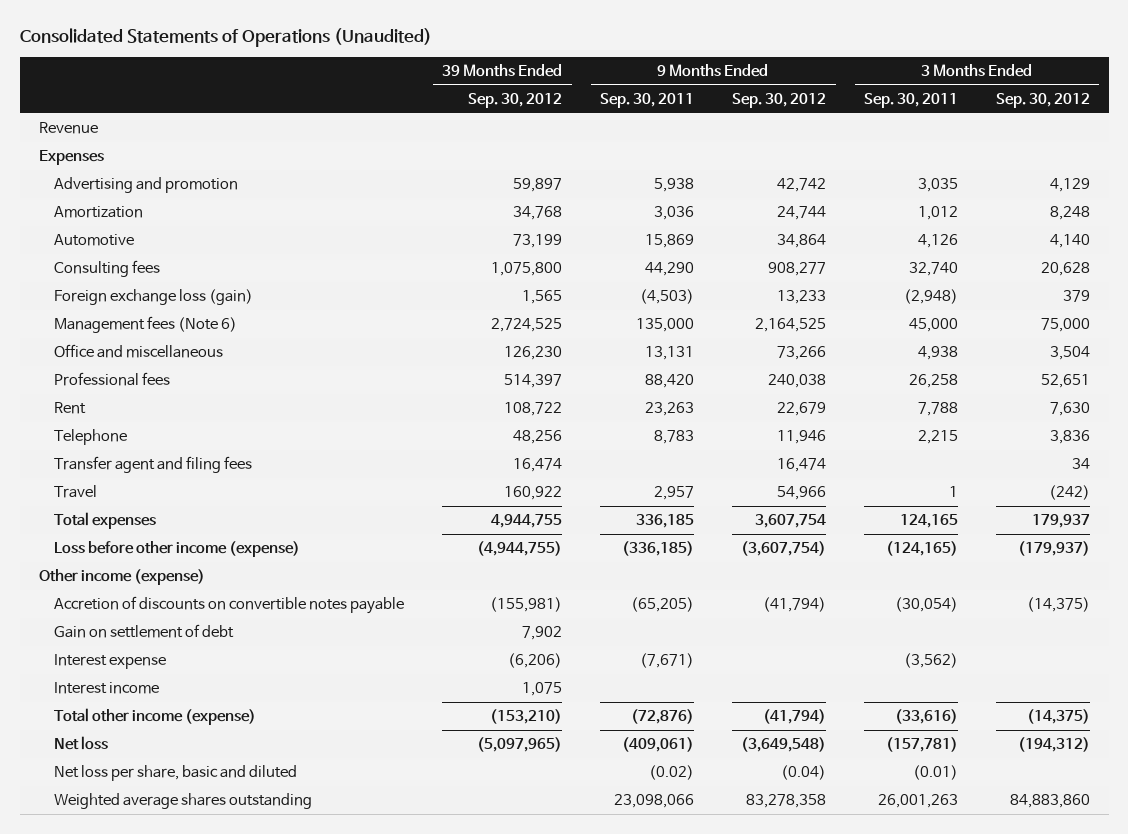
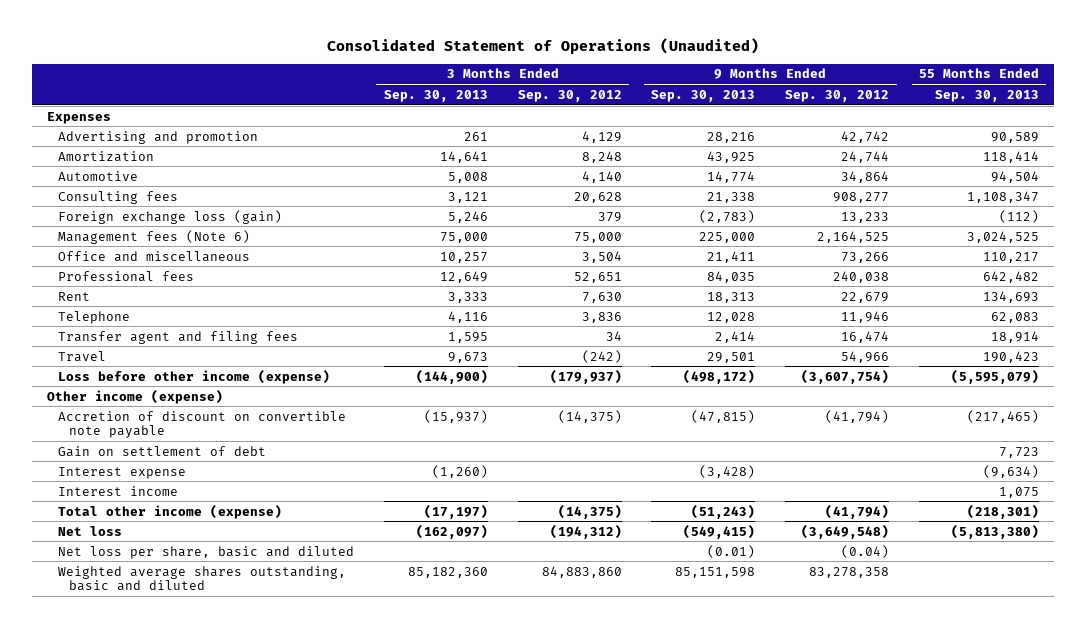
- Consolidated Statements of Operations (Unaudited)
+ Consolidated Statement of Operations (Unaudited)
- | 39 Months Ended Sep. 30, 2012 | 9 Months Ended Sep. 30, 2011 | 9 Months Ended Sep. 30, 2012 | 3 Months Ended Sep. 30, 2011 | 3 Months Ended Sep. 30, 2012
+ | 3 Months Ended Sep. 30, 2013 | 3 Months Ended Sep. 30, 2012 | 9 Months Ended Sep. 30, 2013 | 9 Months Ended Sep. 30, 2012 | 55 Months Ended Sep. 30, 2013
- Revenue
- Total expenses | 4,944,755 | 336,185 | 3,607,754 | 124,165 | 179,937
- Accretion of discounts on convertible notes payable | (155,981) | (65,205) | (41,794) | (30,054) | (14,375)
+ Accretion of discount on convertible note payable | (15,937) | (14,375) | (47,815) | (41,794) | (217,465)
- Weighted average shares outstanding | | 23,098,066 | 83,278,358 | 26,001,263 | 84,883,860
+ Weighted average shares outstanding, basic and diluted | 85,182,360 | 84,883,860 | 85,151,598 | 83,278,358 |

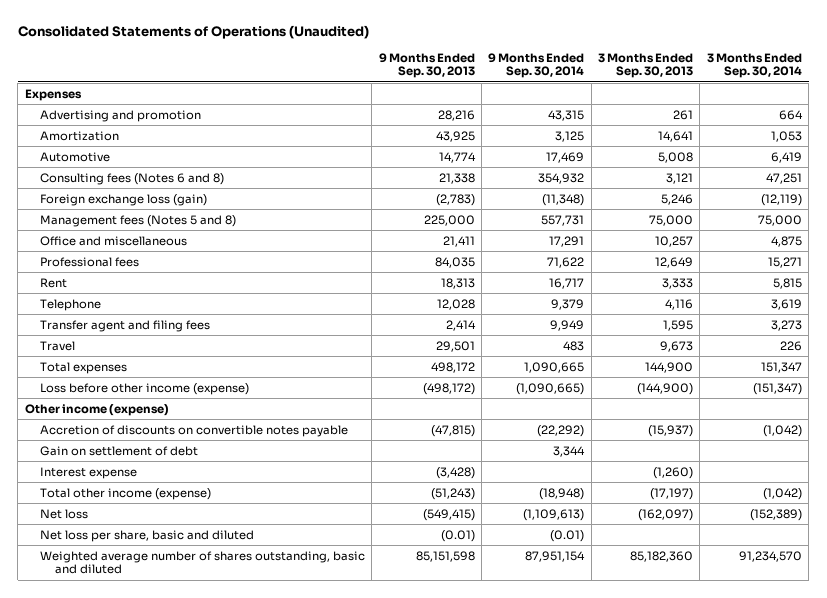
- Consolidated Statement of Operations (Unaudited)
+ Consolidated Statements of Operations (Unaudited)
- | 3 Months Ended Sep. 30, 2013 | 3 Months Ended Sep. 30, 2012 | 9 Months Ended Sep. 30, 2013 | 9 Months Ended Sep. 30, 2012 | 55 Months Ended Sep. 30, 2013
+ | 9 Months Ended Sep. 30, 2013 | 9 Months Ended Sep. 30, 2014 | 3 Months Ended Sep. 30, 2013 | 3 Months Ended Sep. 30, 2014
- Consulting fees | 3,121 | 20,628 | 21,338 | 908,277 | 1,108,347
+ Consulting fees (Notes 6 and 8) | 21,338 | 354,932 | 3,121 | 47,251
- Management fees (Note 6) | 75,000 | 75,000 | 225,000 | 2,164,525 | 3,024,525
+ Management fees (Notes 5 and 8) | 225,000 | 557,731 | 75,000 | 75,000
+ Total expenses | 498,172 | 1,090,665 | 144,900 | 151,347
- Accretion of discount on convertible note payable | (15,937) | (14,375) | (47,815) | (41,794) | (217,465)
+ Accretion of discounts on convertible notes payable | (47,815) | (22,292) | (15,937) | (1,042)
- Interest income | | | | | 1,075
- Weighted average shares outstanding, basic and diluted | 85,182,360 | 84,883,860 | 85,151,598 | 83,278,358 |
+ Weighted average number of shares outstanding, basic and diluted | 85,151,598 | 87,951,154 | 85,182,360 | 91,234,570

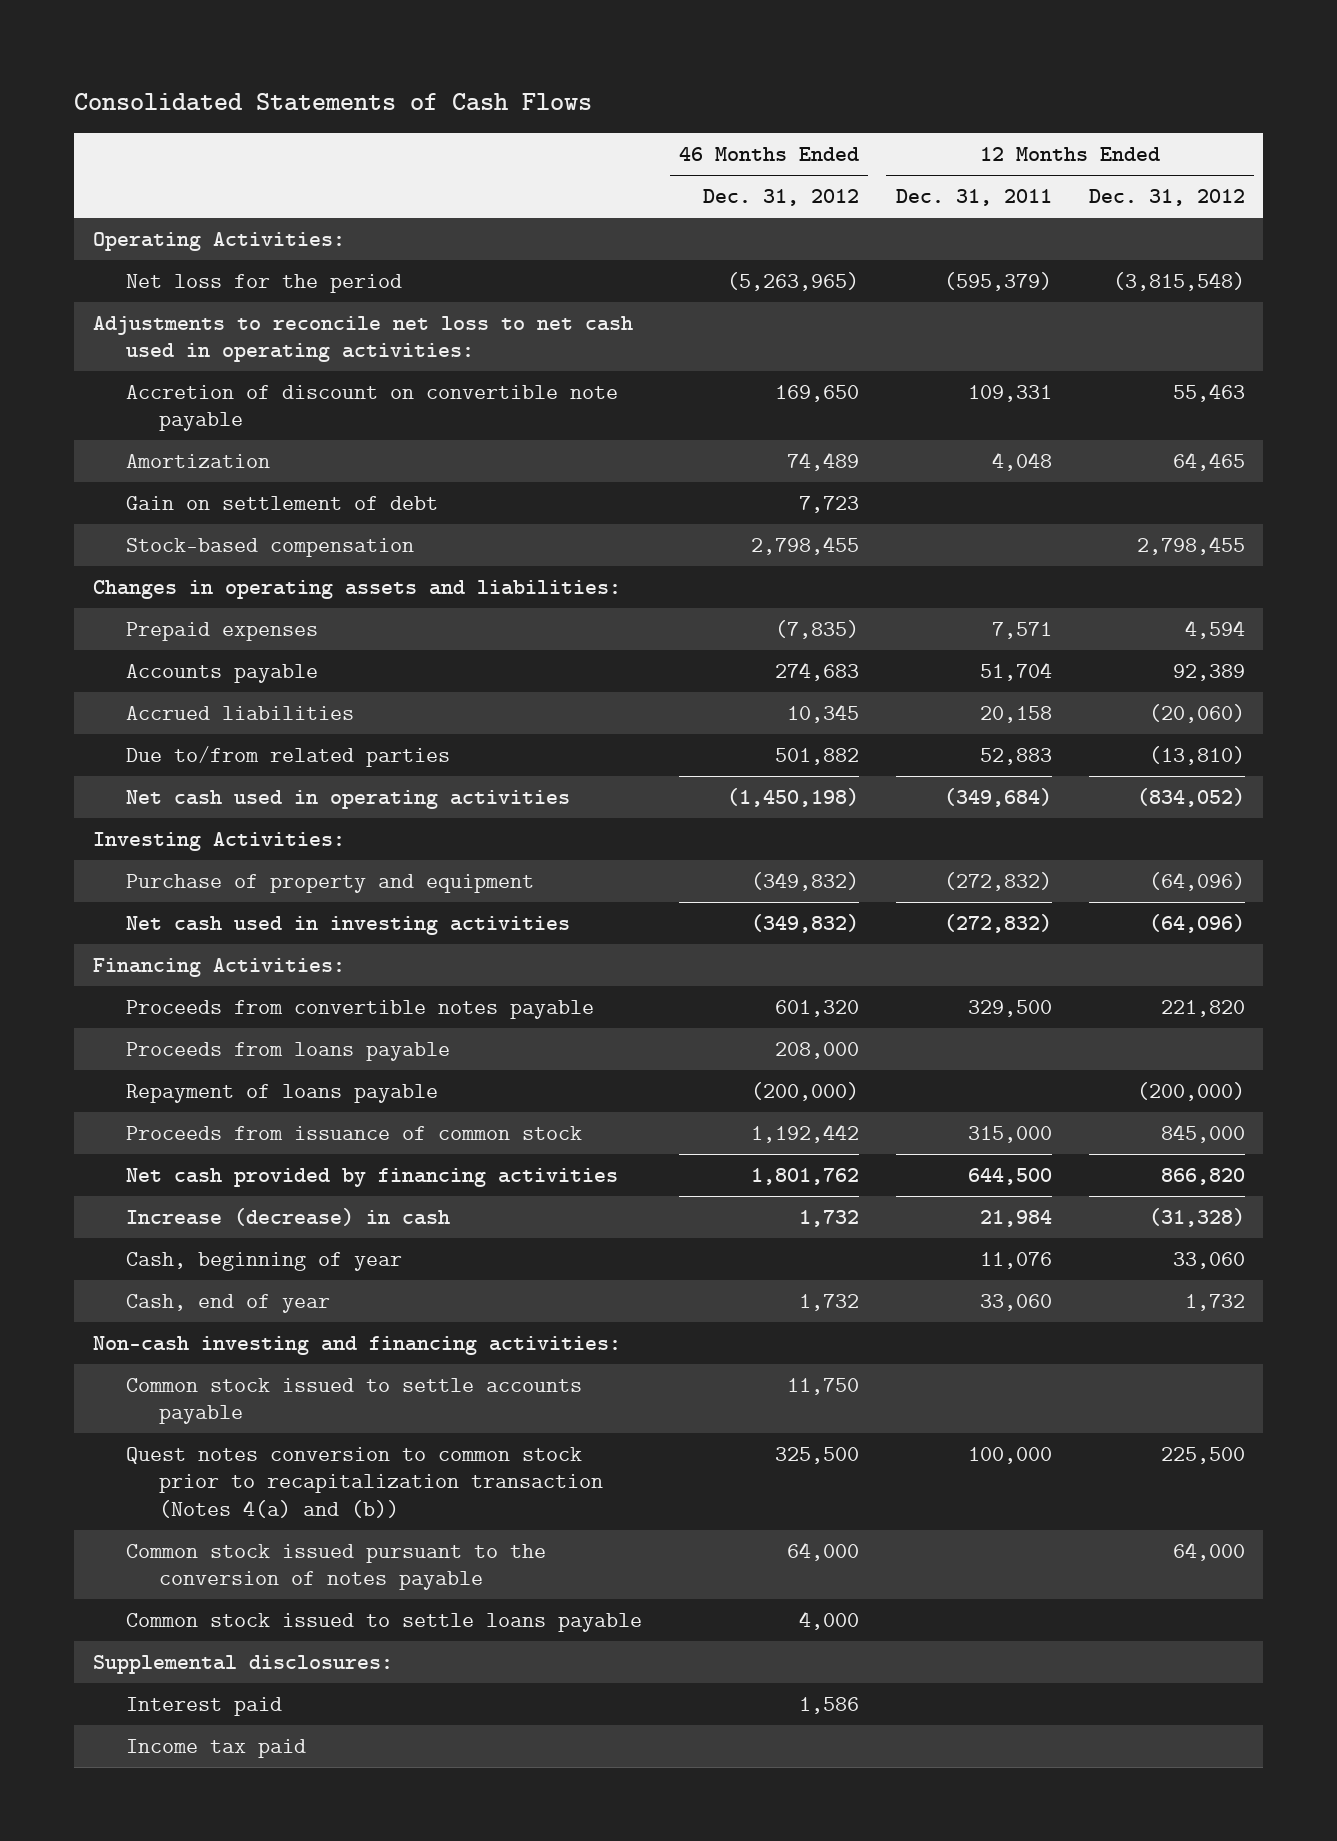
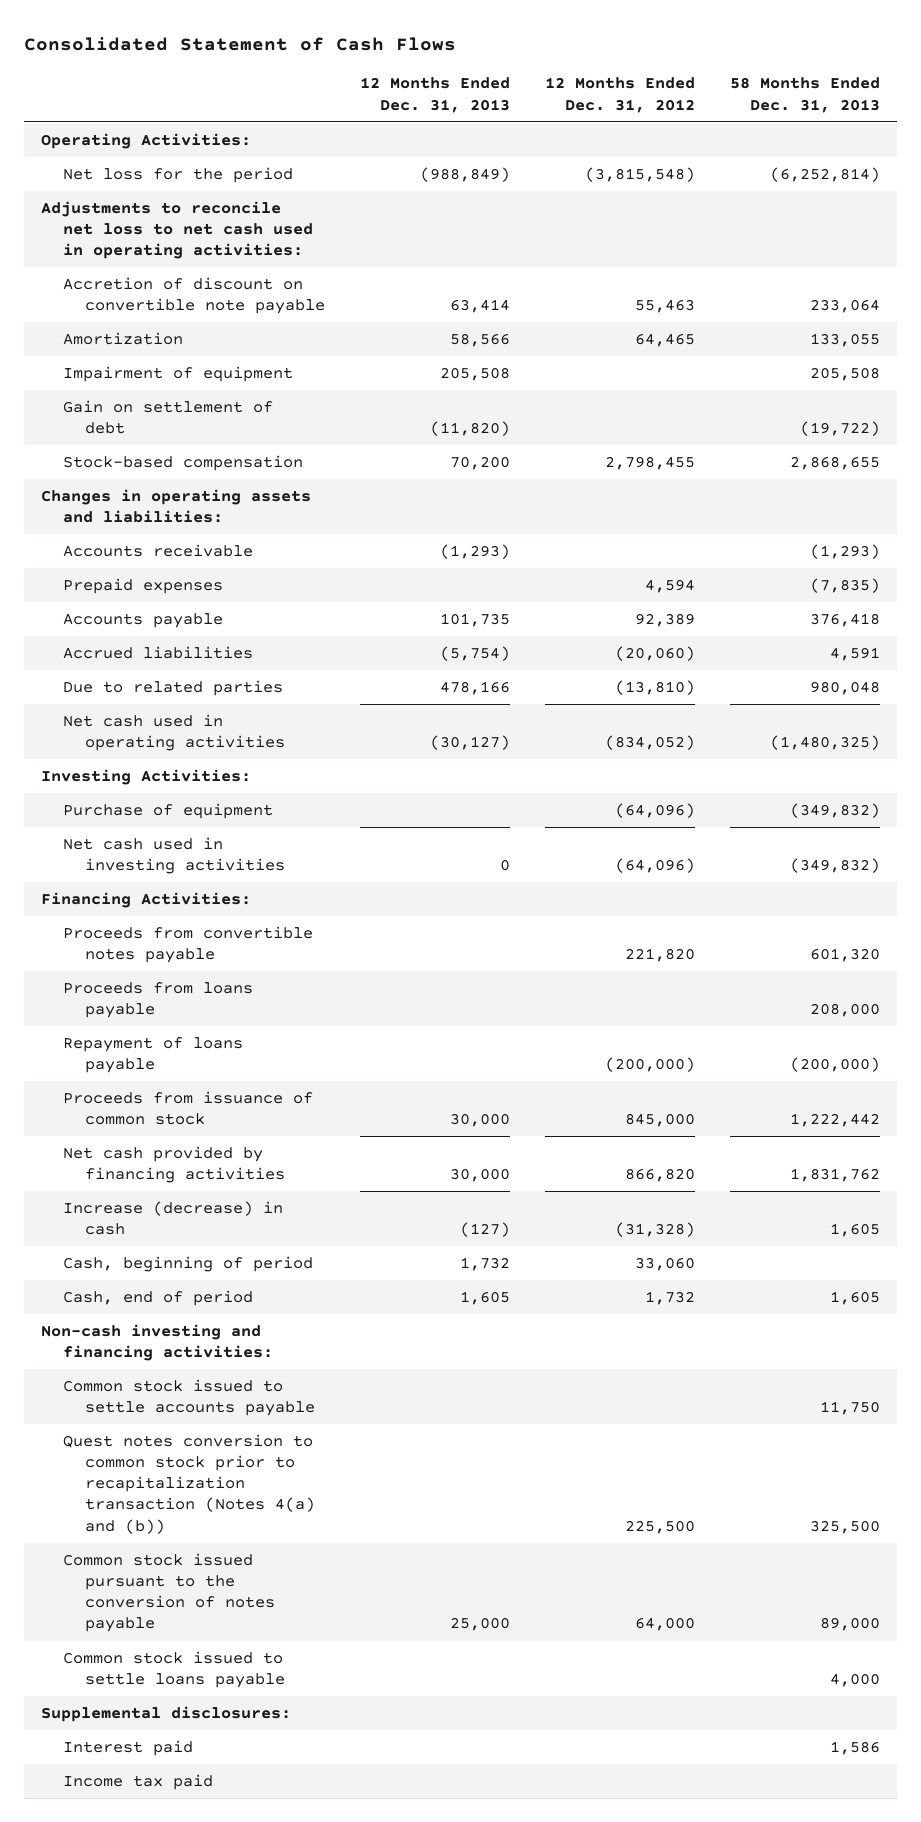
- Consolidated Statements of Cash Flows
+ Consolidated Statement of Cash Flows
- | 46 Months Ended Dec. 31, 2012 | 12 Months Ended Dec. 31, 2011 | 12 Months Ended Dec. 31, 2012
+ | 12 Months Ended Dec. 31, 2013 | 12 Months Ended Dec. 31, 2012 | 58 Months Ended Dec. 31, 2013
+ Impairment of equipment | 205,508 | | 205,508
+ Accounts receivable | (1,293) | | (1,293)
- Due to/from related parties | 501,882 | 52,883 | (13,810)
+ Due to related parties | 478,166 | (13,810) | 980,048
- Purchase of property and equipment | (349,832) | (272,832) | (64,096)
+ Purchase of equipment | | (64,096) | (349,832)
- Cash, beginning of year | | 11,076 | 33,060
- Cash, end of year | 1,732 | 33,060 | 1,732
+ Cash, beginning of period | 1,732 | 33,060 |
+ Cash, end of period | 1,605 | 1,732 | 1,605

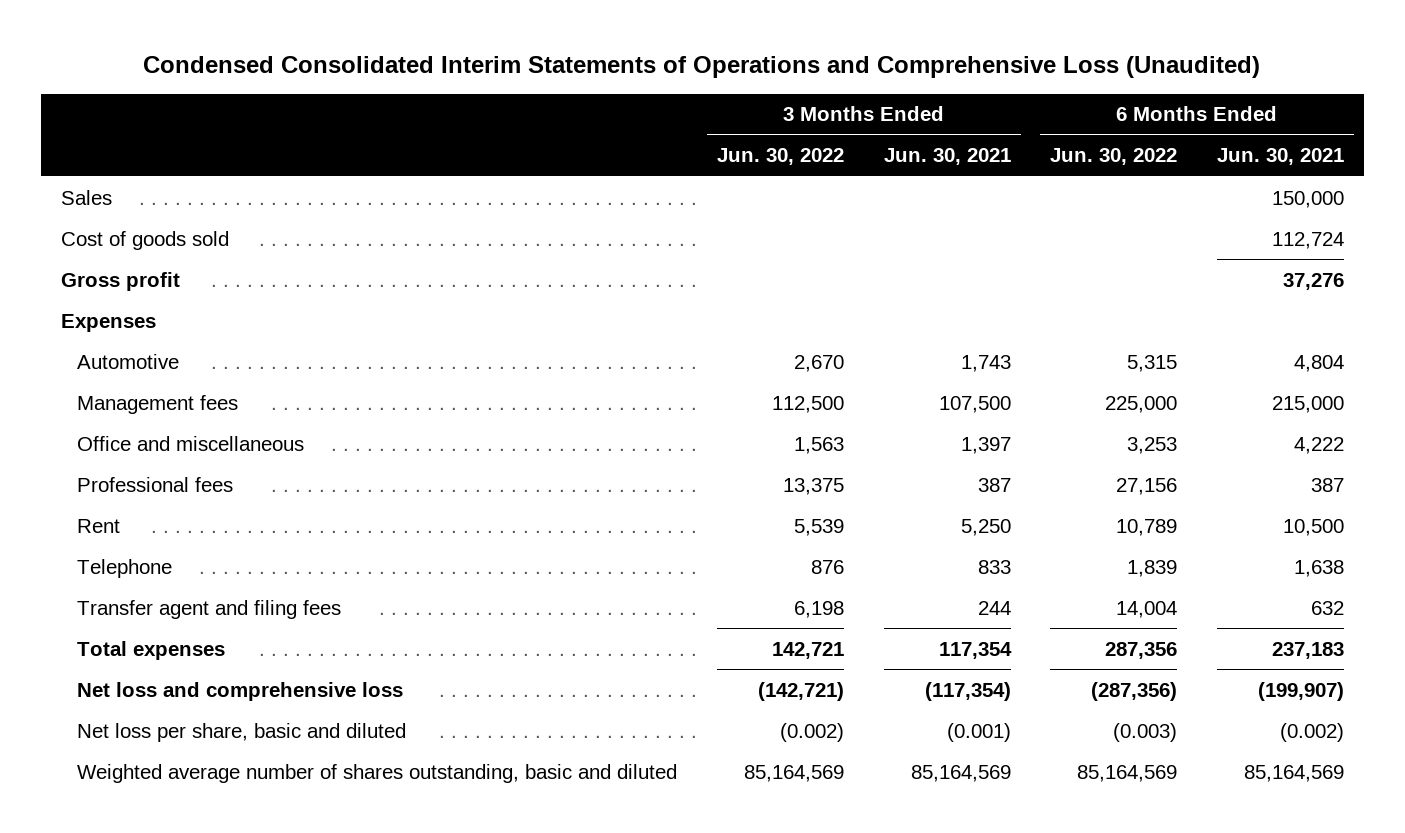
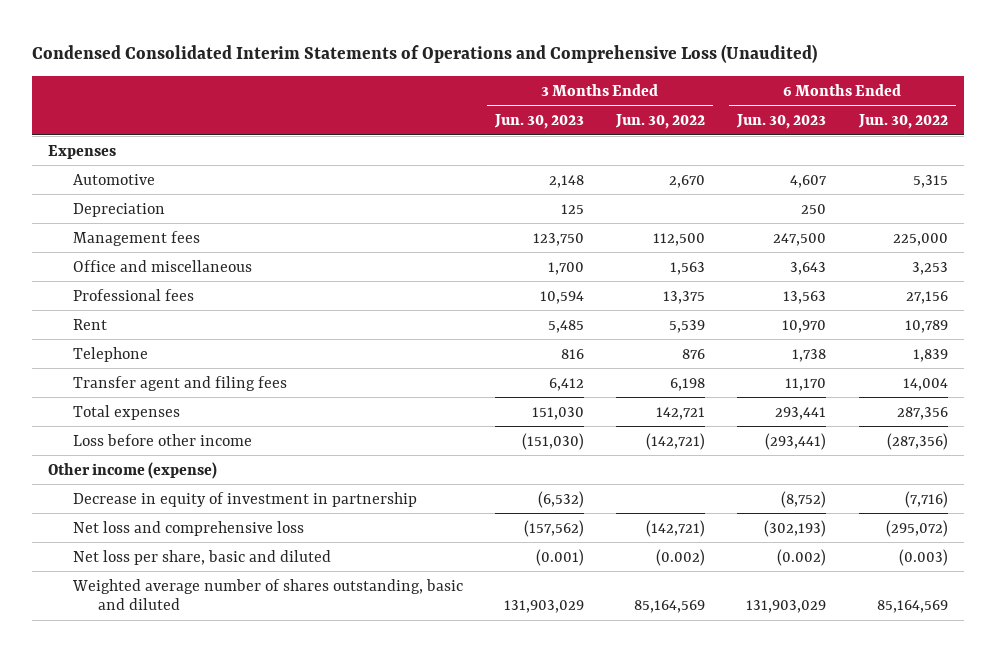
- | 3 Months Ended Jun. 30, 2022 | 3 Months Ended Jun. 30, 2021 | 6 Months Ended Jun. 30, 2022 | 6 Months Ended Jun. 30, 2021
+ | 3 Months Ended Jun. 30, 2023 | 3 Months Ended Jun. 30, 2022 | 6 Months Ended Jun. 30, 2023 | 6 Months Ended Jun. 30, 2022
- Sales | | | | 150,000
- Cost of goods sold | | | | 112,724
- Gross profit | | | | 37,276
+ Depreciation | 125 | | 250 |
- Net loss and comprehensive loss | (142,721) | (117,354) | (287,356) | (199,907)
+ Loss before other income | (151,030) | (142,721) | (293,441) | (287,356)
+ Other income (expense)
+ Decrease in equity of investment in partnership | (6,532) | | (8,752) | (7,716)
+ Net loss and comprehensive loss | (157,562) | (142,721) | (302,193) | (295,072)

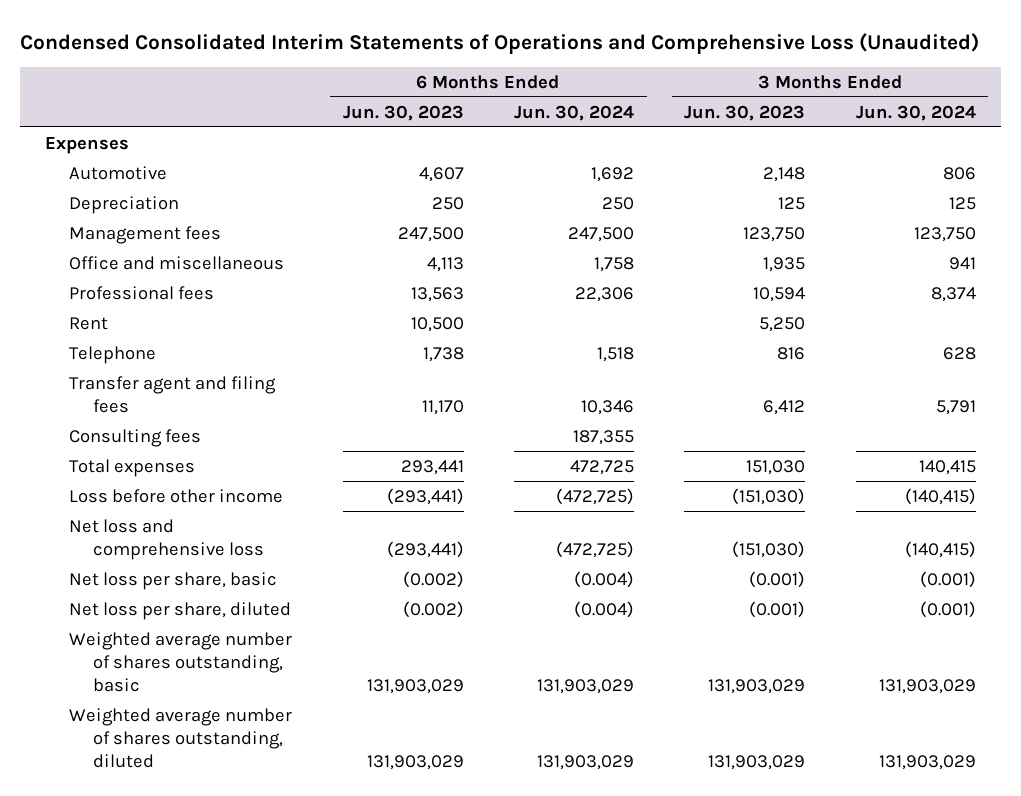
- | 3 Months Ended Jun. 30, 2023 | 3 Months Ended Jun. 30, 2022 | 6 Months Ended Jun. 30, 2023 | 6 Months Ended Jun. 30, 2022
+ | 6 Months Ended Jun. 30, 2023 | 6 Months Ended Jun. 30, 2024 | 3 Months Ended Jun. 30, 2023 | 3 Months Ended Jun. 30, 2024
- Office and miscellaneous | 1,700 | 1,563 | 3,643 | 3,253
+ Office and miscellaneous | 4,113 | 1,758 | 1,935 | 941
- Rent | 5,485 | 5,539 | 10,970 | 10,789
+ Rent | 10,500 | | 5,250 |
+ Consulting fees | | 187,355 | |
- Other income (expense)
- Decrease in equity of investment in partnership | (6,532) | | (8,752) | (7,716)
- Net loss and comprehensive loss | (157,562) | (142,721) | (302,193) | (295,072)
- Net loss per share, basic and diluted | (0.001) | (0.002) | (0.002) | (0.003)
- Weighted average number of shares outstanding, basic and diluted | 131,903,029 | 85,164,569 | 131,903,029 | 85,164,569
+ Net loss and comprehensive loss | (293,441) | (472,725) | (151,030) | (140,415)
+ Net loss per share, basic | (0.002) | (0.004) | (0.001) | (0.001)
+ Net loss per share, diluted | (0.002) | (0.004) | (0.001) | (0.001)
+ Weighted average number of shares outstanding, basic | 131,903,029 | 131,903,029 | 131,903,029 | 131,903,029
+ Weighted average number of shares outstanding, diluted | 131,903,029 | 131,903,029 | 131,903,029 | 131,903,029

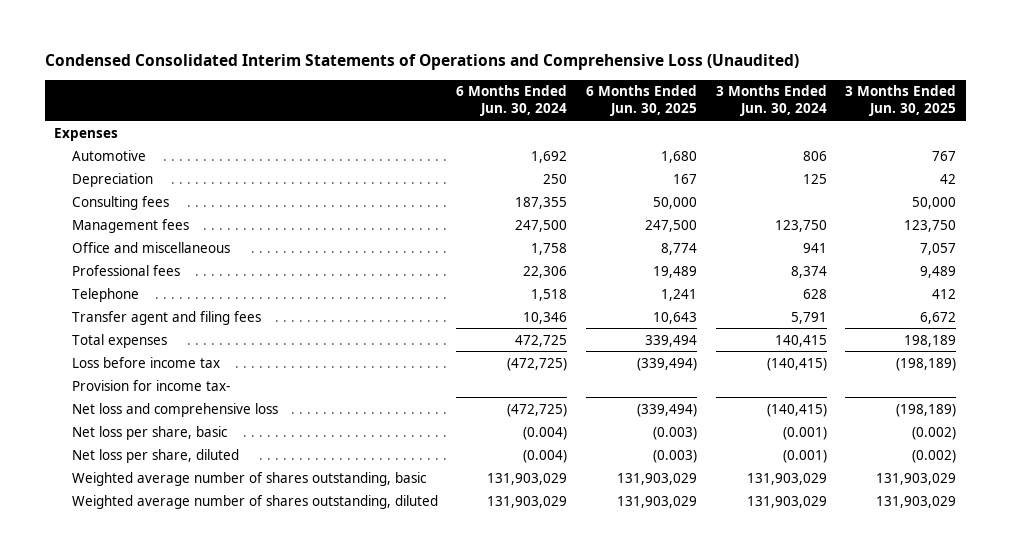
- | 6 Months Ended Jun. 30, 2023 | 6 Months Ended Jun. 30, 2024 | 3 Months Ended Jun. 30, 2023 | 3 Months Ended Jun. 30, 2024
+ | 6 Months Ended Jun. 30, 2024 | 6 Months Ended Jun. 30, 2025 | 3 Months Ended Jun. 30, 2024 | 3 Months Ended Jun. 30, 2025
moved up: Consulting fees | 187,355 | 50,000 | | 50,000
- Rent | 10,500 | | 5,250 |
- Loss before other income | (293,441) | (472,725) | (151,030) | (140,415)
+ Loss before income tax | (472,725) | (339,494) | (140,415) | (198,189)
+ Provision for income tax-

